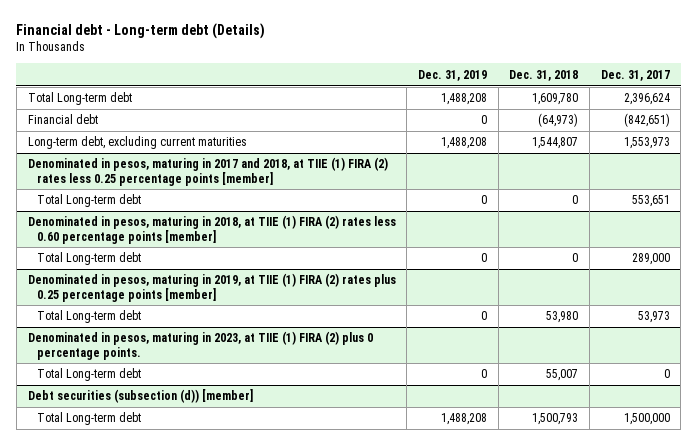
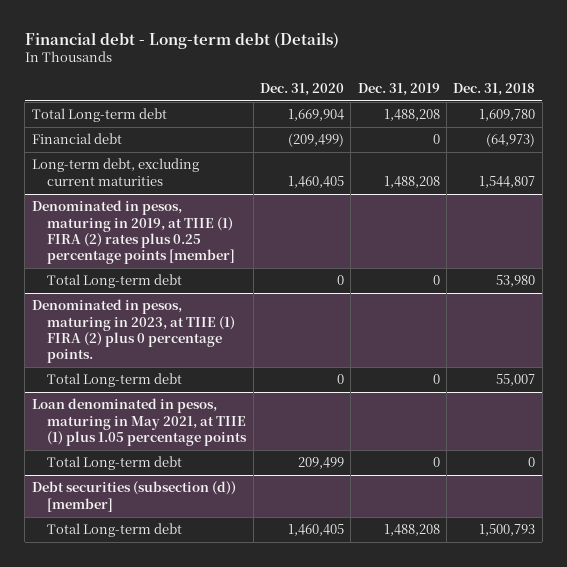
- | Dec. 31, 2019 | Dec. 31, 2018 | Dec. 31, 2017
+ | Dec. 31, 2020 | Dec. 31, 2019 | Dec. 31, 2018
- Denominated in pesos, maturing in 2017 and 2018, at TIIE (1) FIRA (2) rates less 0.25 percentage points [member]
- Total Long-term debt | 0 | 0 | 553,651
- Denominated in pesos, maturing in 2018, at TIIE (1) FIRA (2) rates less 0.60 percentage points [member]
- Total Long-term debt | 0 | 0 | 289,000
+ Loan denominated in pesos, maturing in May 2021, at TIIE (1) plus 1.05 percentage points
+ Total Long-term debt | 209,499 | 0 | 0

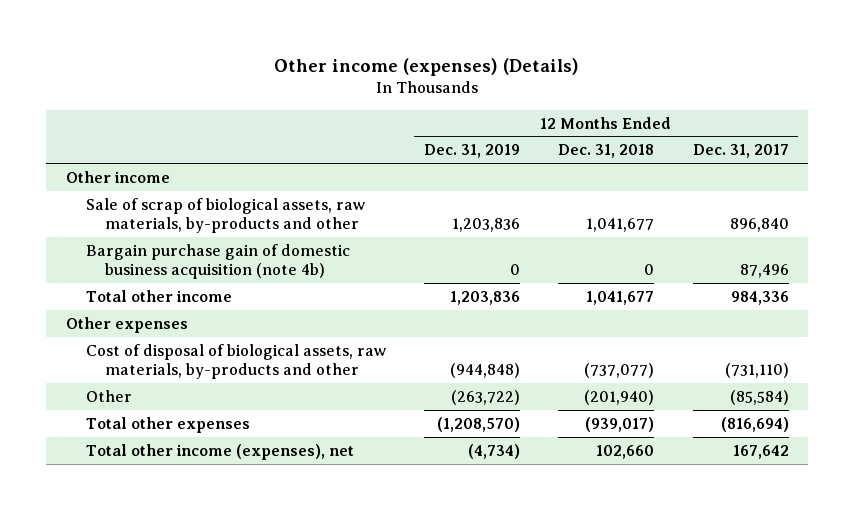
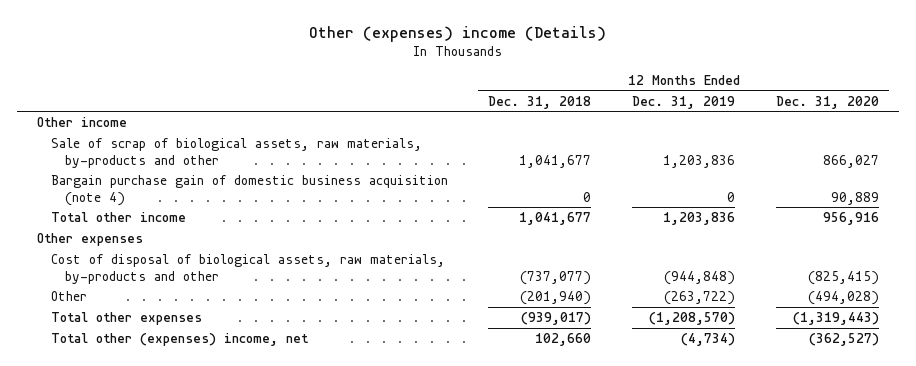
- Other income (expenses) (Details)
+ Other (expenses) income (Details)
- | 12 Months Ended Dec. 31, 2019 | 12 Months Ended Dec. 31, 2018 | 12 Months Ended Dec. 31, 2017
+ | 12 Months Ended Dec. 31, 2018 | 12 Months Ended Dec. 31, 2019 | 12 Months Ended Dec. 31, 2020
- Bargain purchase gain of domestic business acquisition (note 4b) | 0 | 0 | 87,496
+ Bargain purchase gain of domestic business acquisition (note 4) | 0 | 0 | 90,889
- Total other income (expenses), net | (4,734) | 102,660 | 167,642
+ Total other (expenses) income, net | 102,660 | (4,734) | (362,527)

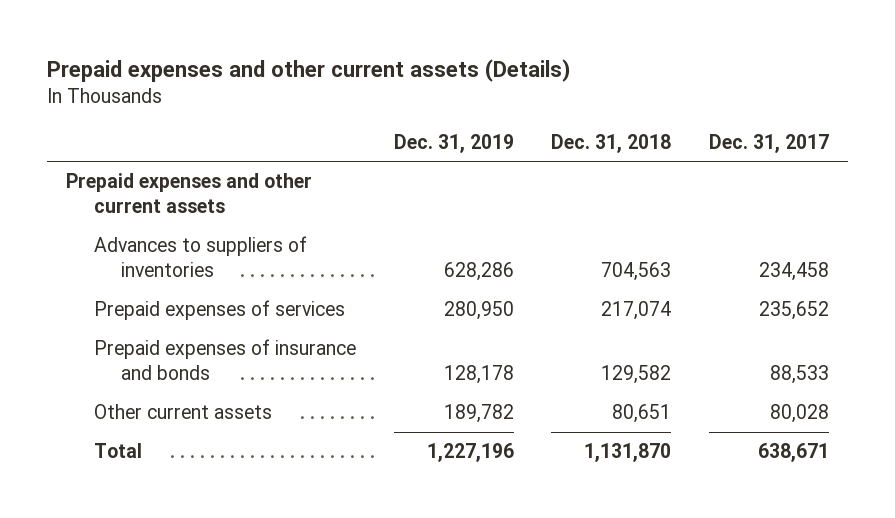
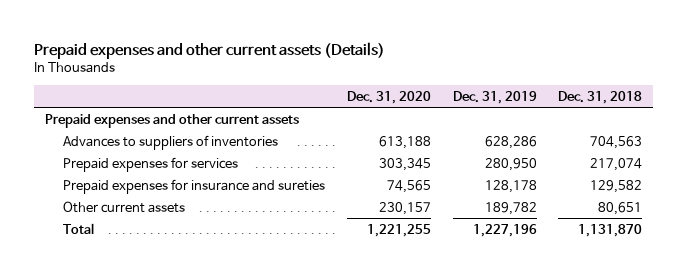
- | Dec. 31, 2019 | Dec. 31, 2018 | Dec. 31, 2017
+ | Dec. 31, 2020 | Dec. 31, 2019 | Dec. 31, 2018
- Prepaid expenses of services | 280,950 | 217,074 | 235,652
- Prepaid expenses of insurance and bonds | 128,178 | 129,582 | 88,533
+ Prepaid expenses for services | 303,345 | 280,950 | 217,074
+ Prepaid expenses for insurance and sureties | 74,565 | 128,178 | 129,582

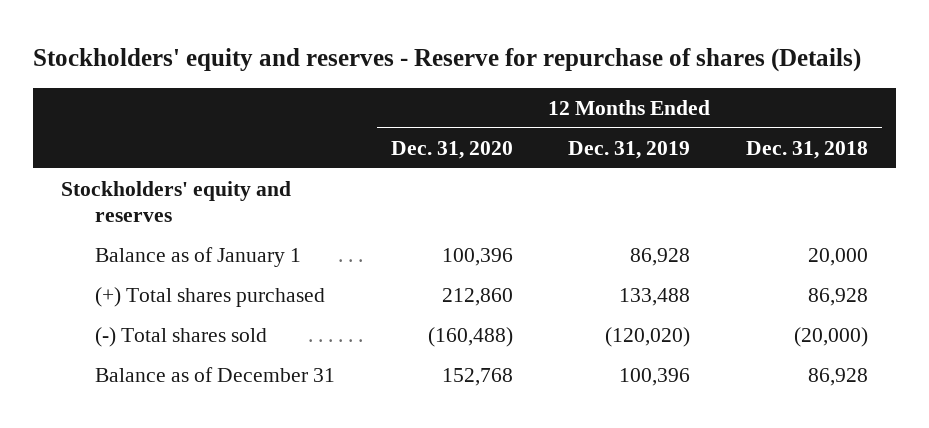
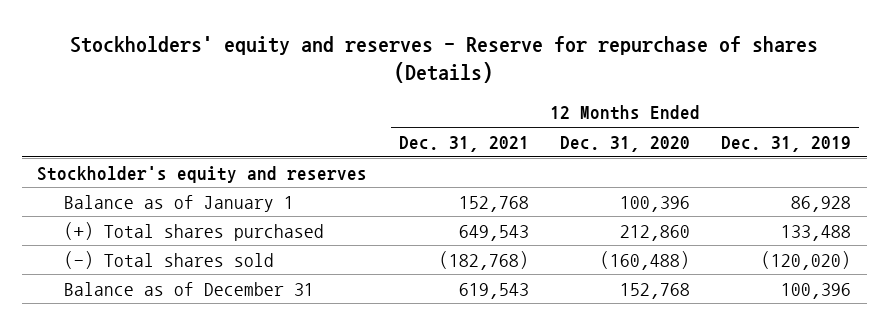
- | 12 Months Ended Dec. 31, 2020 | 12 Months Ended Dec. 31, 2019 | 12 Months Ended Dec. 31, 2018
+ | 12 Months Ended Dec. 31, 2021 | 12 Months Ended Dec. 31, 2020 | 12 Months Ended Dec. 31, 2019
- Stockholders' equity and reserves
+ Stockholder's equity and reserves

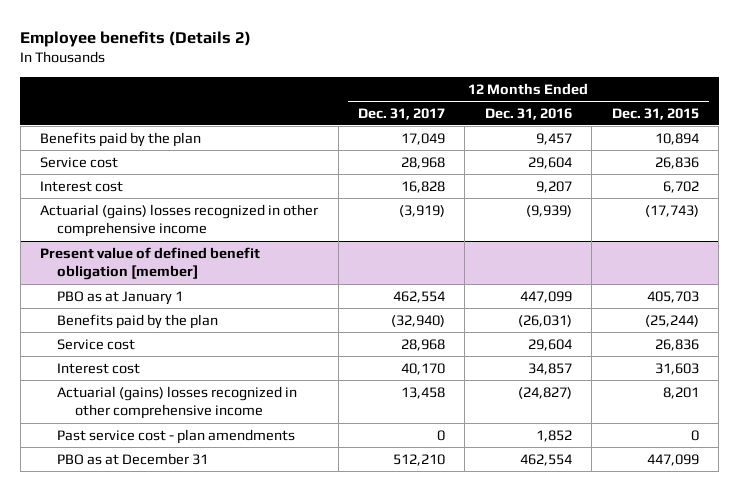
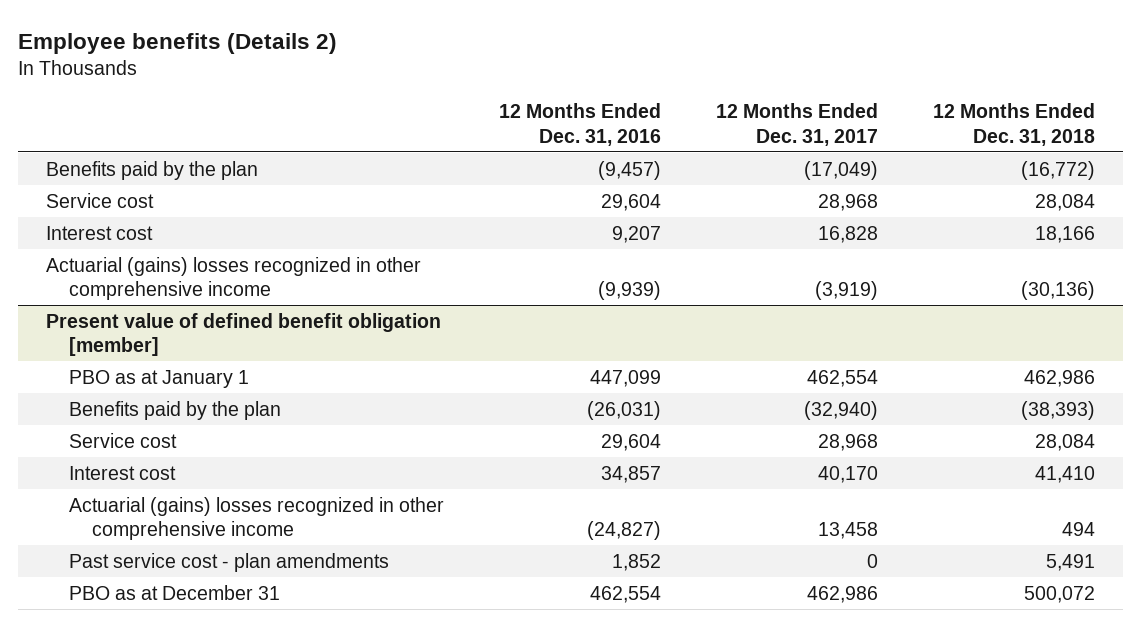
- | 12 Months Ended Dec. 31, 2017 | 12 Months Ended Dec. 31, 2016 | 12 Months Ended Dec. 31, 2015
+ | 12 Months Ended Dec. 31, 2016 | 12 Months Ended Dec. 31, 2017 | 12 Months Ended Dec. 31, 2018
- Benefits paid by the plan | 17,049 | 9,457 | 10,894
+ Benefits paid by the plan | (9,457) | (17,049) | (16,772)
@ Present value of defined benefit obligation [member]
- PBO as at December 31 | 512,210 | 462,554 | 447,099
+ PBO as at December 31 | 462,554 | 462,986 | 500,072

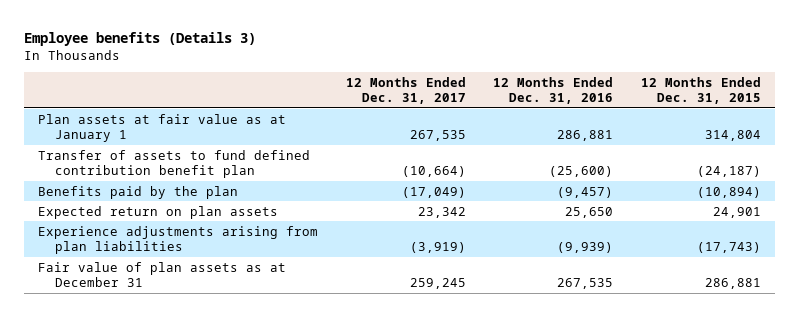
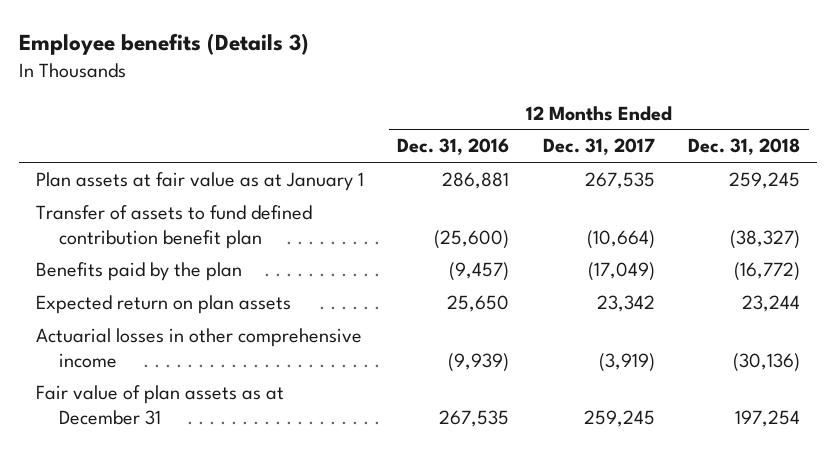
- | 12 Months Ended Dec. 31, 2017 | 12 Months Ended Dec. 31, 2016 | 12 Months Ended Dec. 31, 2015
+ | 12 Months Ended Dec. 31, 2016 | 12 Months Ended Dec. 31, 2017 | 12 Months Ended Dec. 31, 2018
- Experience adjustments arising from plan liabilities | (3,919) | (9,939) | (17,743)
+ Actuarial losses in other comprehensive income | (9,939) | (3,919) | (30,136)

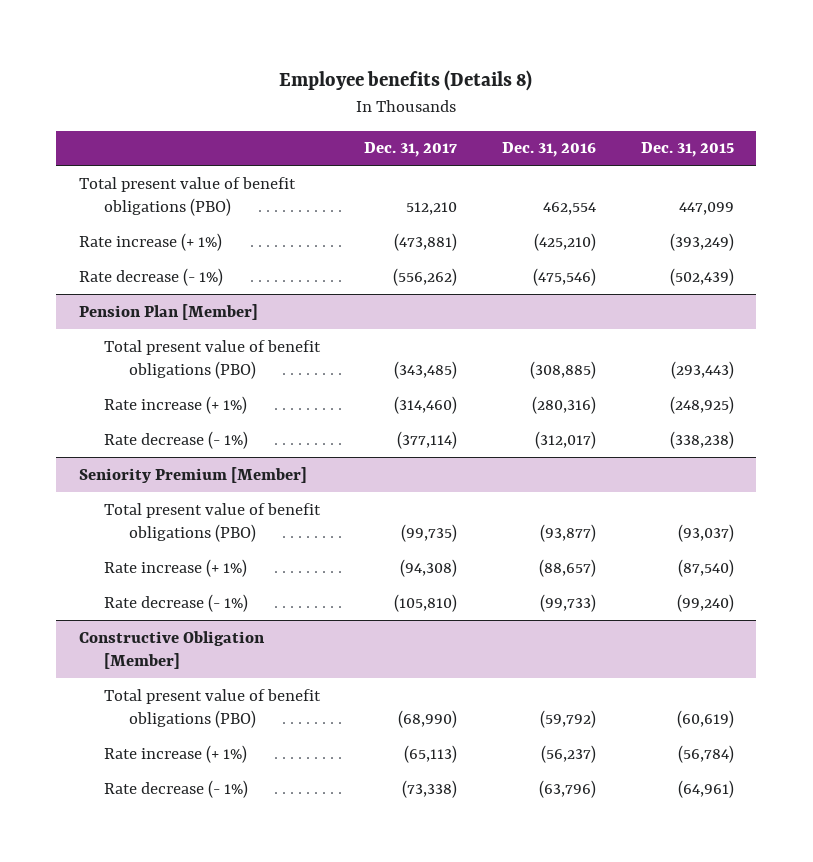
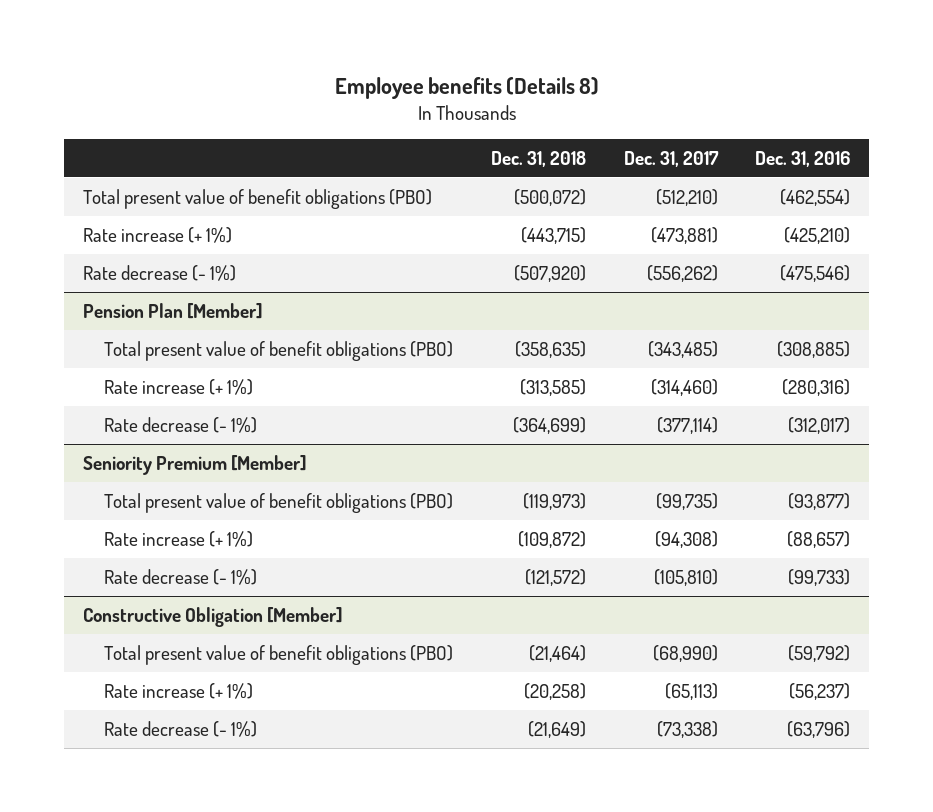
- | Dec. 31, 2017 | Dec. 31, 2016 | Dec. 31, 2015
+ | Dec. 31, 2018 | Dec. 31, 2017 | Dec. 31, 2016
- Total present value of benefit obligations (PBO) | 512,210 | 462,554 | 447,099
+ Total present value of benefit obligations (PBO) | (500,072) | (512,210) | (462,554)

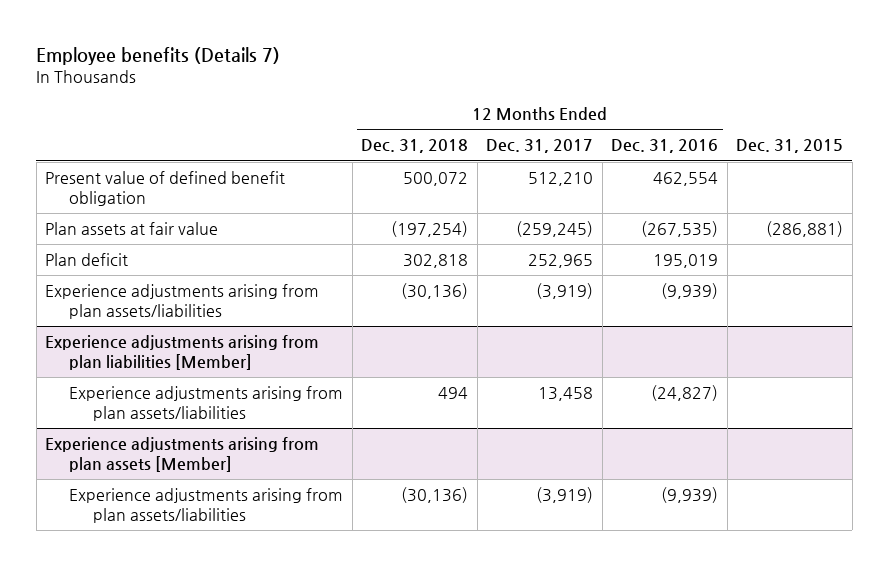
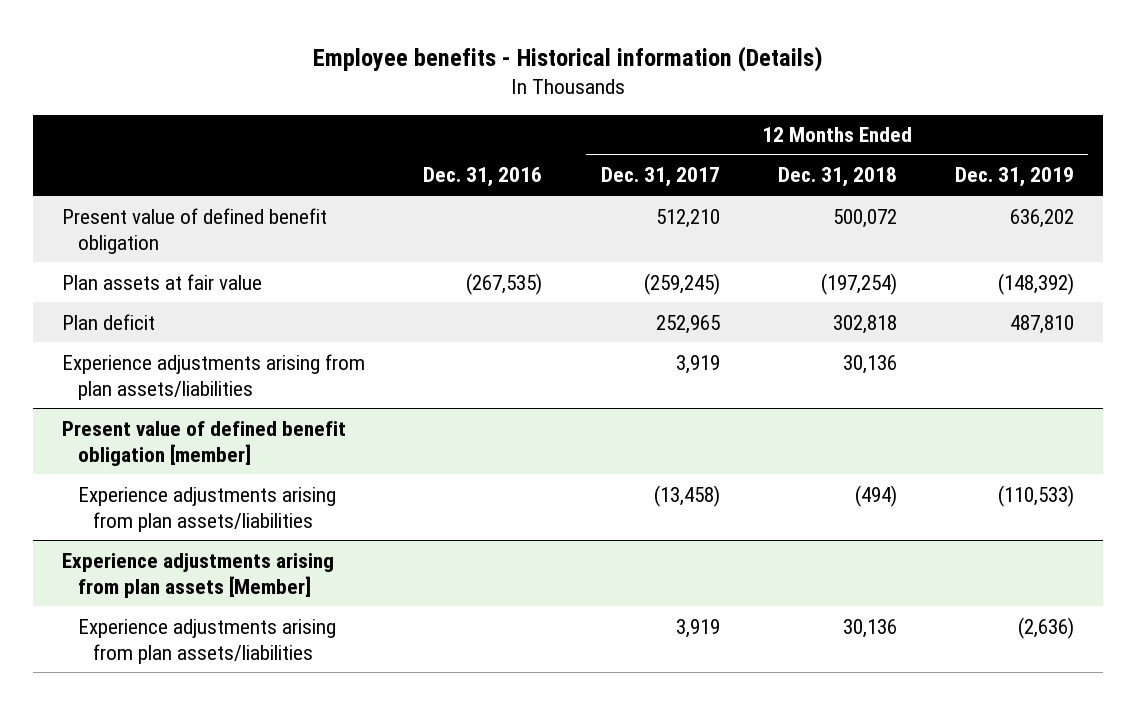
- Employee benefits (Details 7)
+ Employee benefits - Historical information (Details)
- | 12 Months Ended Dec. 31, 2018 | 12 Months Ended Dec. 31, 2017 | 12 Months Ended Dec. 31, 2016 | Dec. 31, 2015
+ | Dec. 31, 2016 | 12 Months Ended Dec. 31, 2017 | 12 Months Ended Dec. 31, 2018 | 12 Months Ended Dec. 31, 2019
- Experience adjustments arising from plan assets/liabilities | (30,136) | (3,919) | (9,939) |
- Experience adjustments arising from plan liabilities [Member]
- Experience adjustments arising from plan assets/liabilities | 494 | 13,458 | (24,827) |
+ Experience adjustments arising from plan assets/liabilities | | 3,919 | 30,136 |
+ Present value of defined benefit obligation [member]
+ Experience adjustments arising from plan assets/liabilities | | (13,458) | (494) | (110,533)
@ Experience adjustments arising from plan assets [Member]
- Experience adjustments arising from plan assets/liabilities | (30,136) | (3,919) | (9,939) |
+ Experience adjustments arising from plan assets/liabilities | | 3,919 | 30,136 | (2,636)

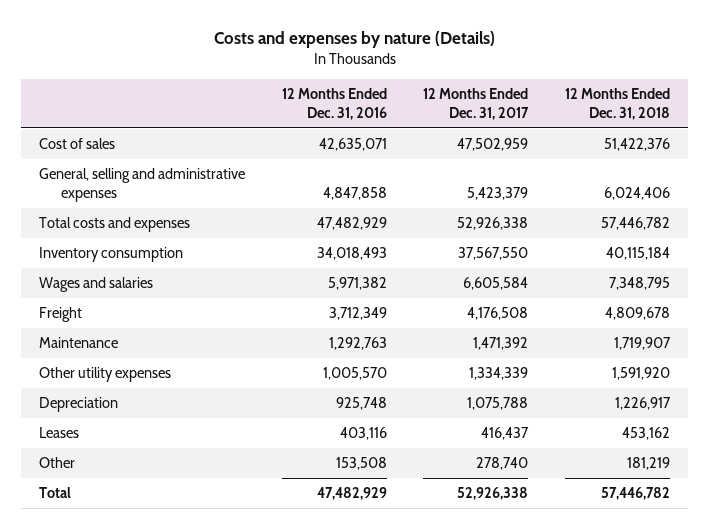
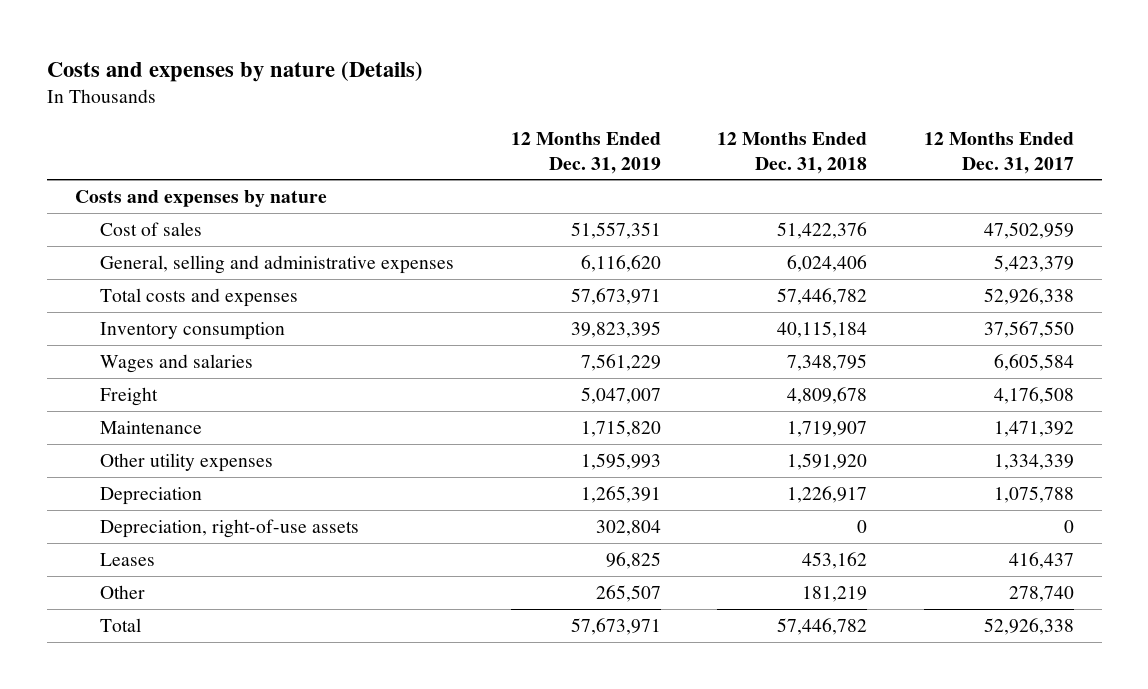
- | 12 Months Ended Dec. 31, 2016 | 12 Months Ended Dec. 31, 2017 | 12 Months Ended Dec. 31, 2018
+ | 12 Months Ended Dec. 31, 2019 | 12 Months Ended Dec. 31, 2018 | 12 Months Ended Dec. 31, 2017
+ Costs and expenses by nature
+ Depreciation, right-of-use assets | 302,804 | 0 | 0

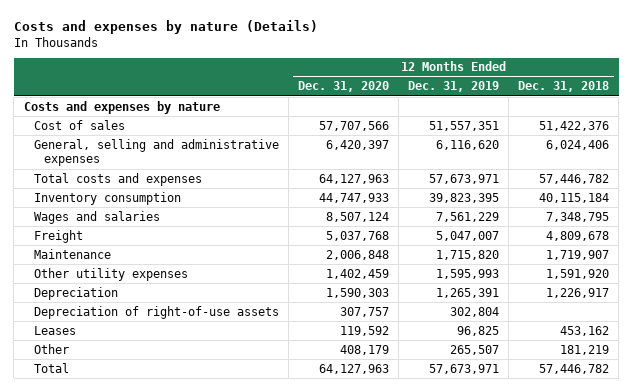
- | 12 Months Ended Dec. 31, 2019 | 12 Months Ended Dec. 31, 2018 | 12 Months Ended Dec. 31, 2017
+ | 12 Months Ended Dec. 31, 2020 | 12 Months Ended Dec. 31, 2019 | 12 Months Ended Dec. 31, 2018
- Depreciation, right-of-use assets | 302,804 | 0 | 0
+ Depreciation of right-of-use assets | 307,757 | 302,804 |

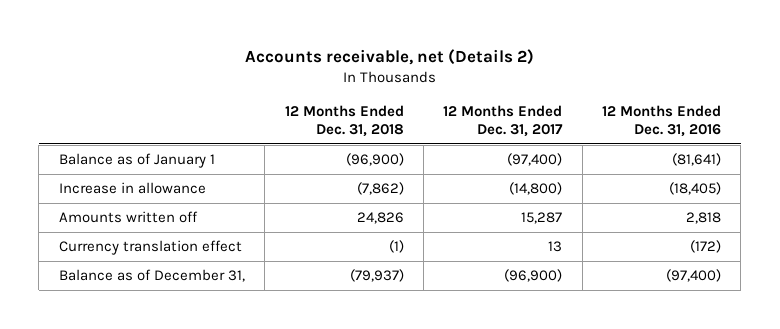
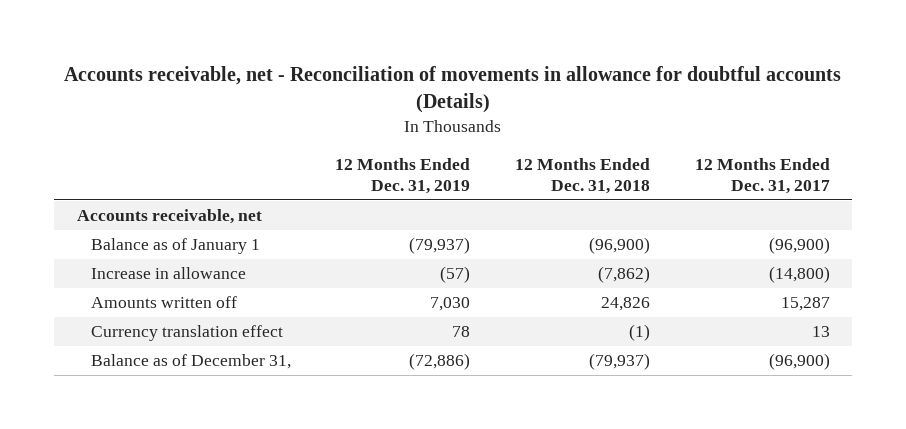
- Accounts receivable, net (Details 2)
+ Accounts receivable, net - Reconciliation of movements in allowance for doubtful accounts (Details)
- | 12 Months Ended Dec. 31, 2018 | 12 Months Ended Dec. 31, 2017 | 12 Months Ended Dec. 31, 2016
+ | 12 Months Ended Dec. 31, 2019 | 12 Months Ended Dec. 31, 2018 | 12 Months Ended Dec. 31, 2017
- Balance as of January 1 | (96,900) | (97,400) | (81,641)
+ Accounts receivable, net
+ Balance as of January 1 | (79,937) | (96,900) | (96,900)

